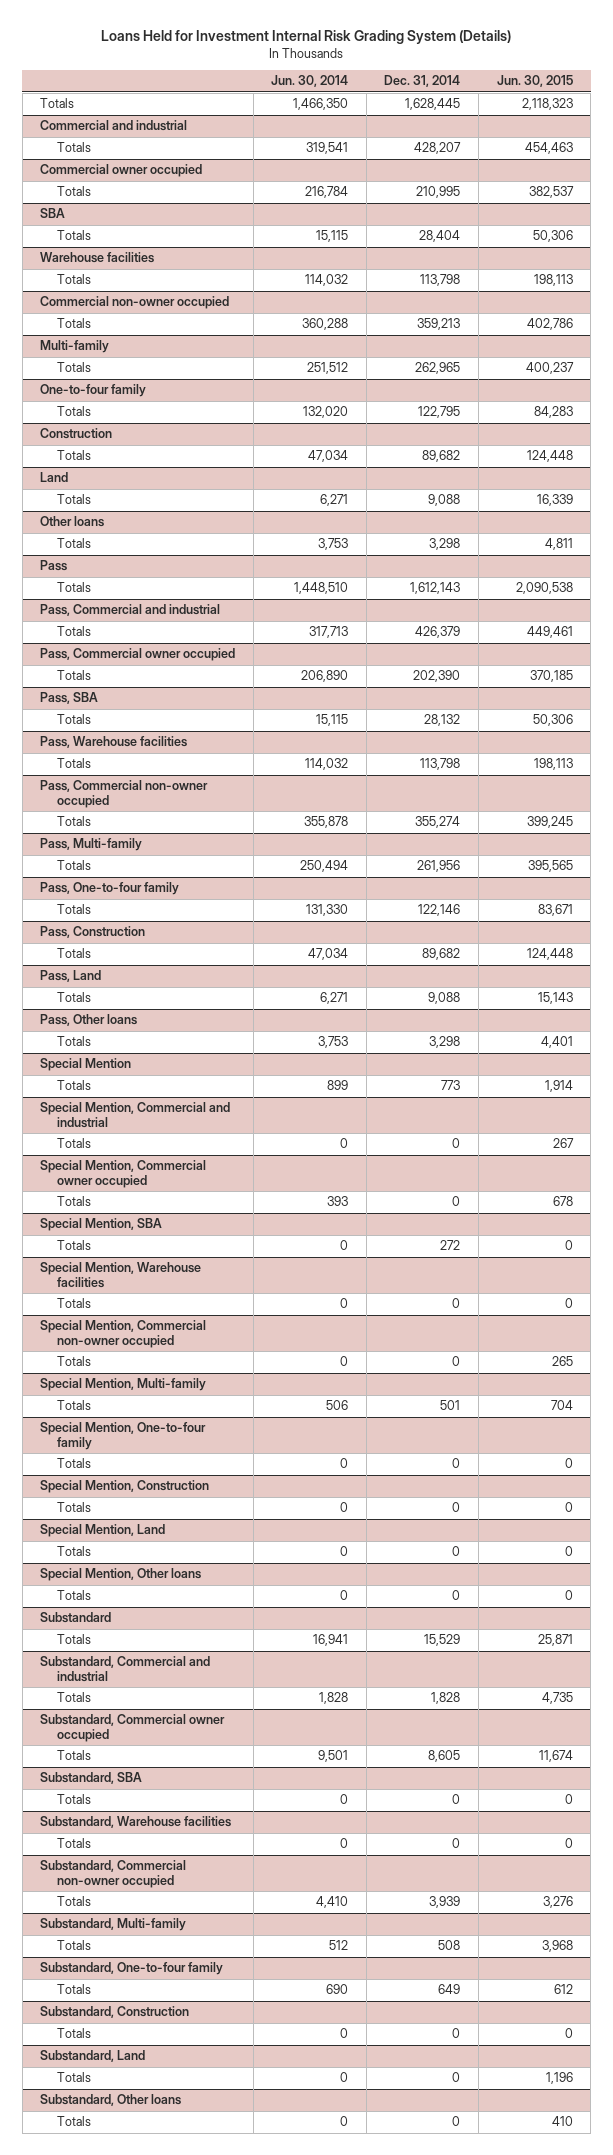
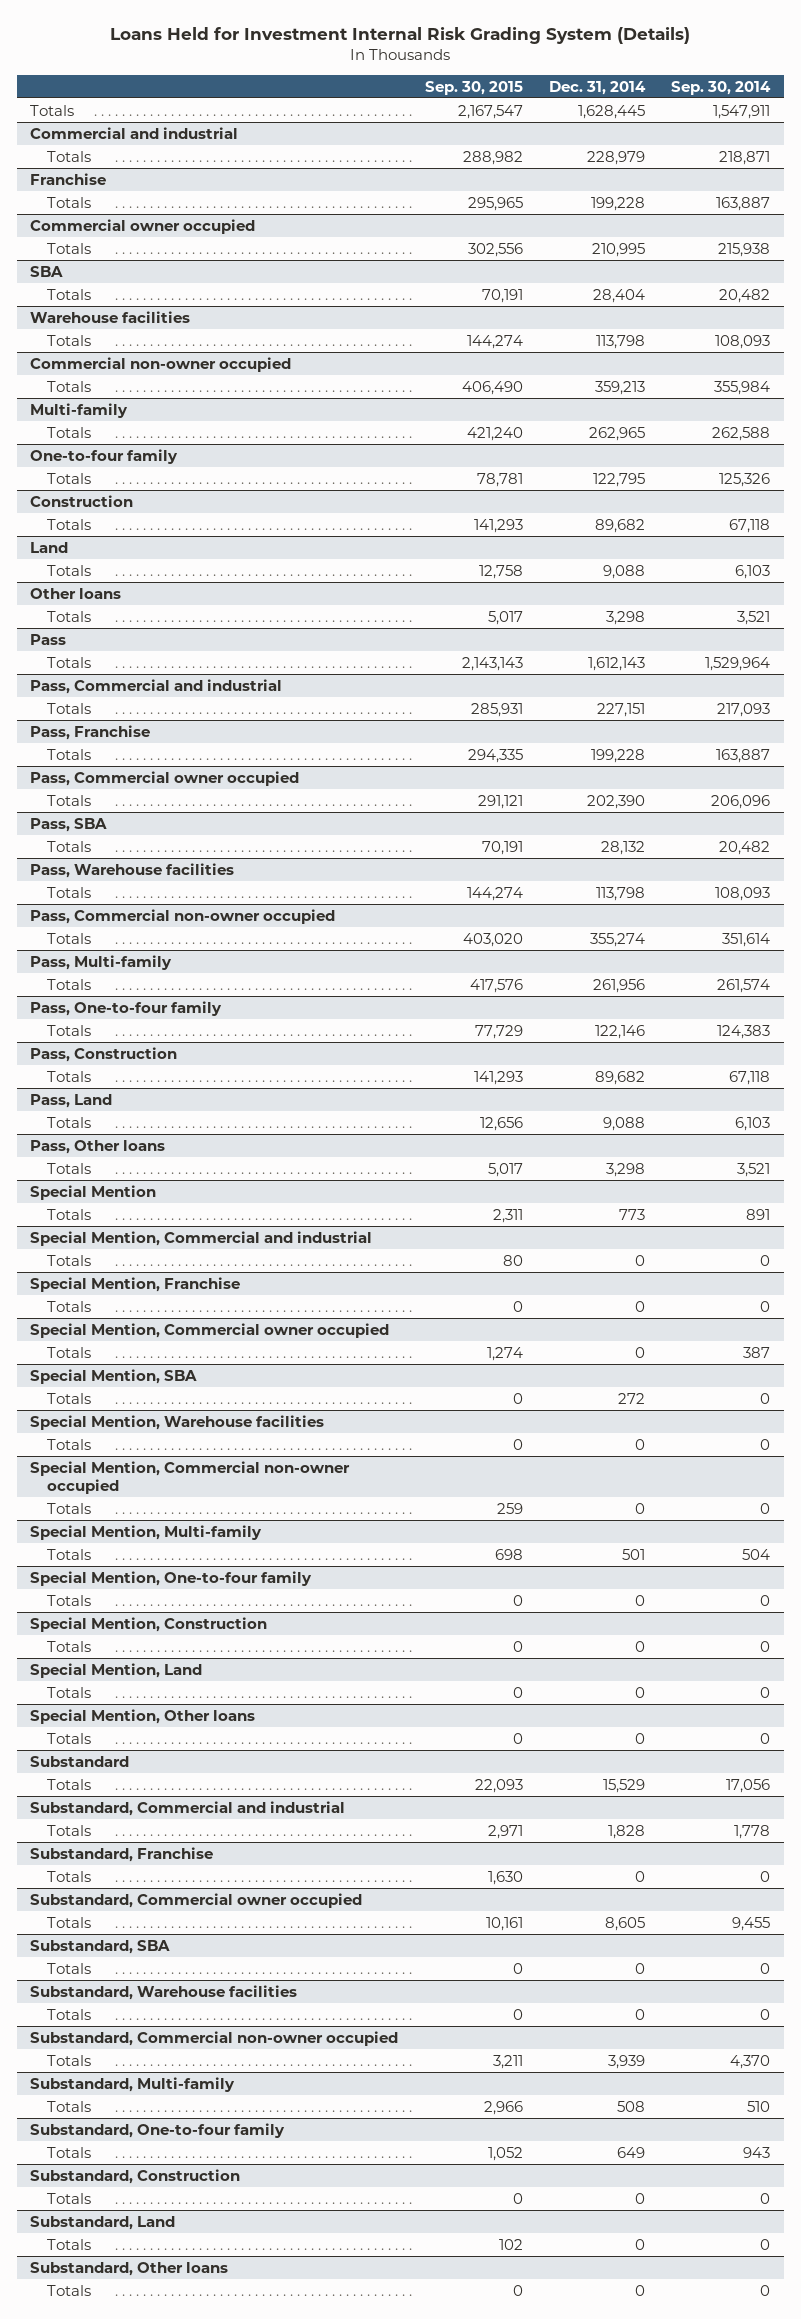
- | Jun. 30, 2014 | Dec. 31, 2014 | Jun. 30, 2015
+ | Sep. 30, 2015 | Dec. 31, 2014 | Sep. 30, 2014
@ Commercial and industrial
- Totals | 319,541 | 428,207 | 454,463
+ Totals | 288,982 | 228,979 | 218,871
+ Franchise
+ Totals | 295,965 | 199,228 | 163,887
@ Pass, Commercial and industrial
- Totals | 317,713 | 426,379 | 449,461
+ Totals | 285,931 | 227,151 | 217,093
+ Pass, Franchise
+ Totals | 294,335 | 199,228 | 163,887
+ Special Mention, Franchise
+ Totals | 0 | 0 | 0
+ Substandard, Franchise
+ Totals | 1,630 | 0 | 0

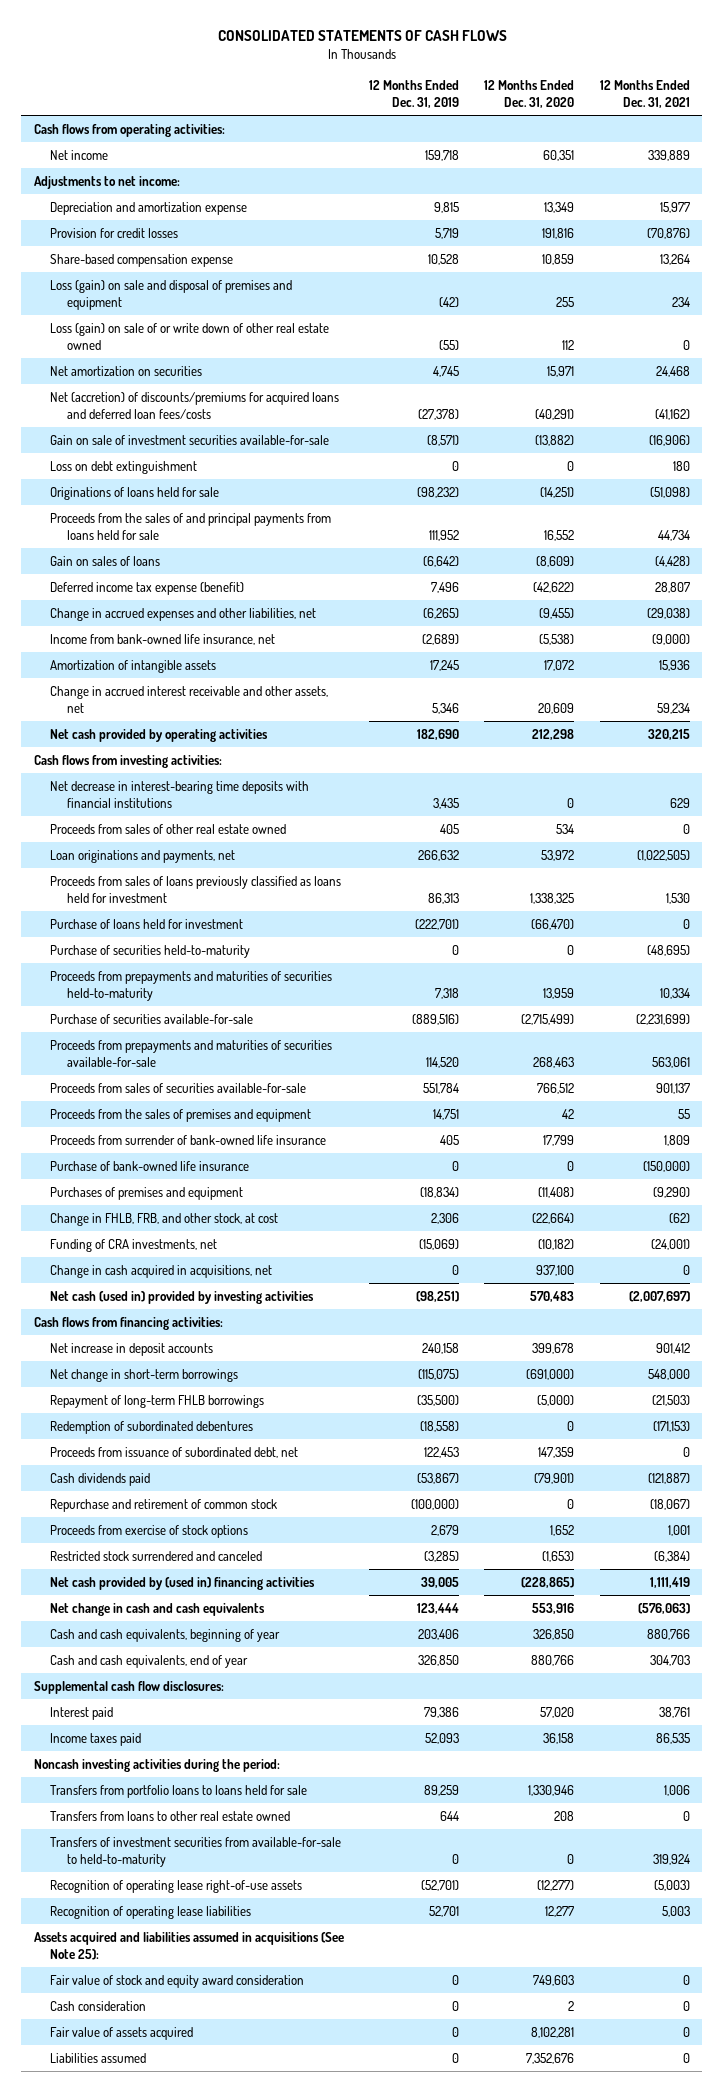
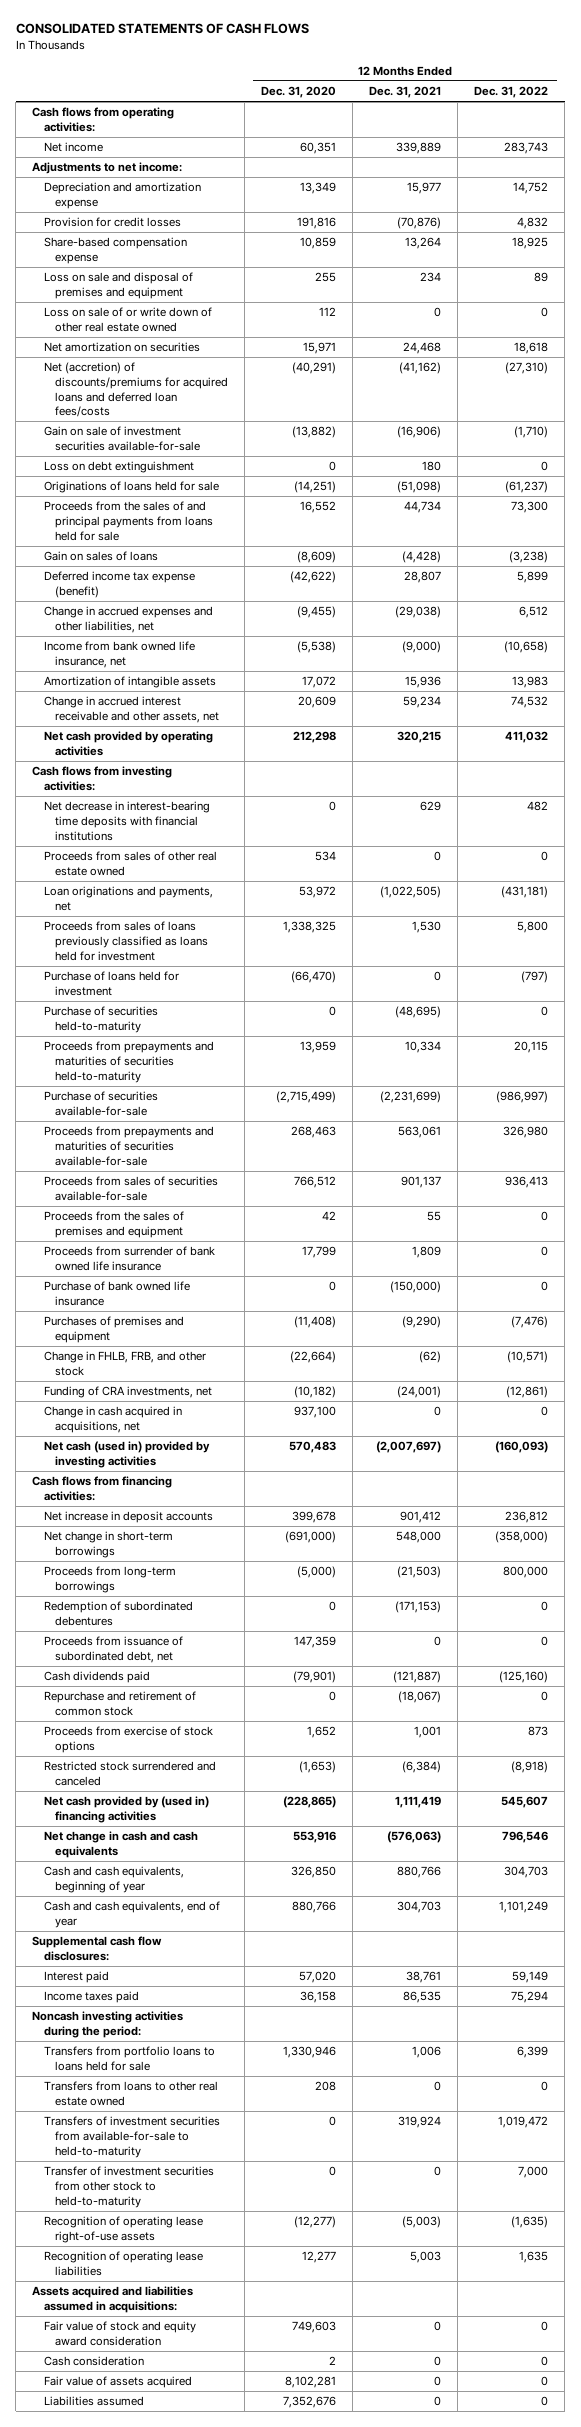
- | 12 Months Ended Dec. 31, 2019 | 12 Months Ended Dec. 31, 2020 | 12 Months Ended Dec. 31, 2021
+ | 12 Months Ended Dec. 31, 2020 | 12 Months Ended Dec. 31, 2021 | 12 Months Ended Dec. 31, 2022
- Loss (gain) on sale and disposal of premises and equipment | (42) | 255 | 234
- Loss (gain) on sale of or write down of other real estate owned | (55) | 112 | 0
+ Loss on sale and disposal of premises and equipment | 255 | 234 | 89
+ Loss on sale of or write down of other real estate owned | 112 | 0 | 0
- Income from bank-owned life insurance, net | (2,689) | (5,538) | (9,000)
+ Income from bank owned life insurance, net | (5,538) | (9,000) | (10,658)
- Proceeds from surrender of bank-owned life insurance | 405 | 17,799 | 1,809
- Purchase of bank-owned life insurance | 0 | 0 | (150,000)
+ Proceeds from surrender of bank owned life insurance | 17,799 | 1,809 | 0
+ Purchase of bank owned life insurance | 0 | (150,000) | 0
- Change in FHLB, FRB, and other stock, at cost | 2,306 | (22,664) | (62)
+ Change in FHLB, FRB, and other stock | (22,664) | (62) | (10,571)
- Repayment of long-term FHLB borrowings | (35,500) | (5,000) | (21,503)
+ Proceeds from long-term borrowings | (5,000) | (21,503) | 800,000
+ Transfer of investment securities from other stock to held-to-maturity | 0 | 0 | 7,000
- Assets acquired and liabilities assumed in acquisitions (See Note 25):
+ Assets acquired and liabilities assumed in acquisitions:

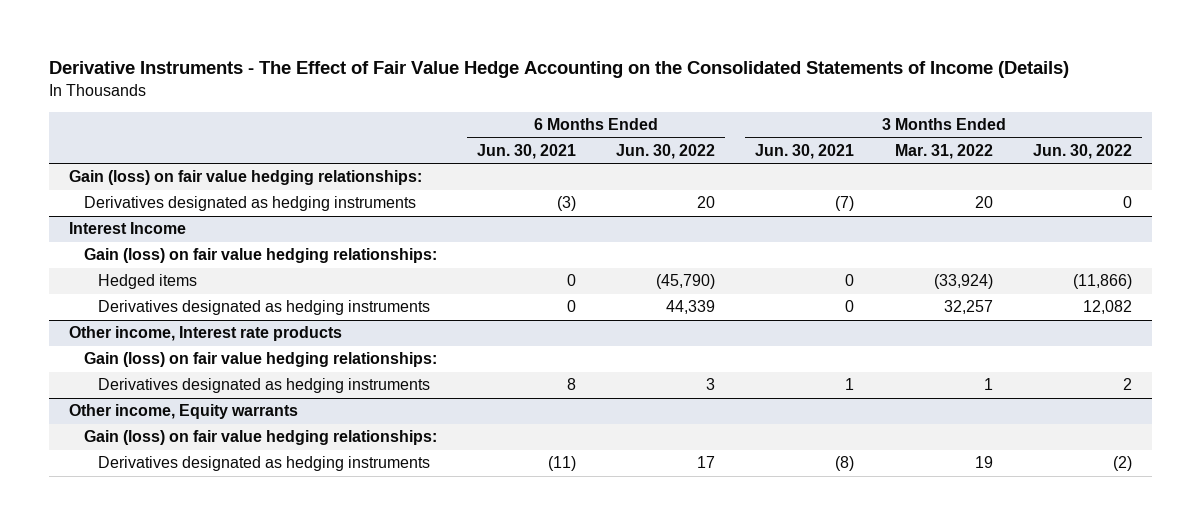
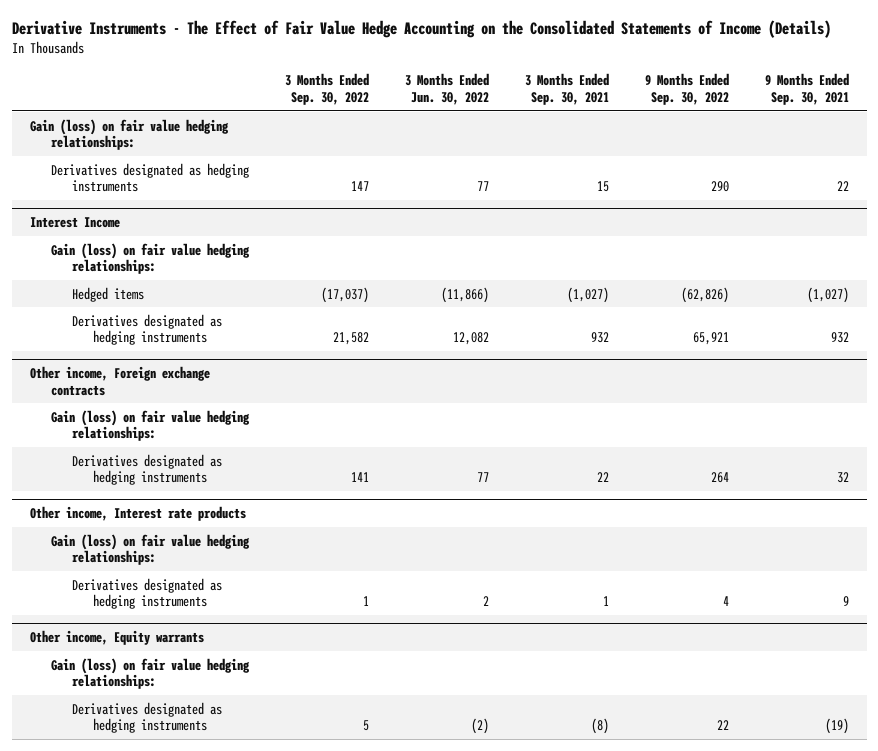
- | 6 Months Ended Jun. 30, 2021 | 6 Months Ended Jun. 30, 2022 | 3 Months Ended Jun. 30, 2021 | 3 Months Ended Mar. 31, 2022 | 3 Months Ended Jun. 30, 2022
+ | 3 Months Ended Sep. 30, 2022 | 3 Months Ended Jun. 30, 2022 | 3 Months Ended Sep. 30, 2021 | 9 Months Ended Sep. 30, 2022 | 9 Months Ended Sep. 30, 2021
- Derivatives designated as hedging instruments | (3) | 20 | (7) | 20 | 0
+ Derivatives designated as hedging instruments | 147 | 77 | 15 | 290 | 22
+ Other income, Foreign exchange contracts
+ Gain (loss) on fair value hedging relationships:
+ Derivatives designated as hedging instruments | 141 | 77 | 22 | 264 | 32

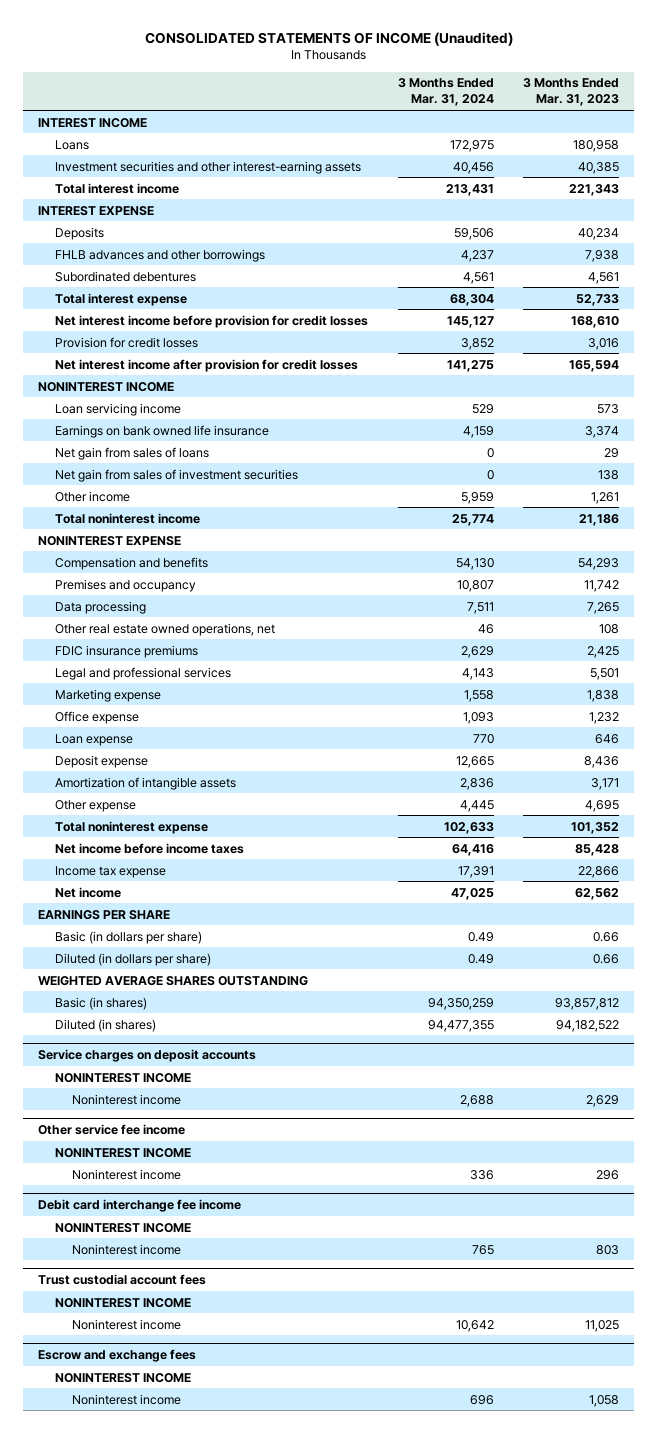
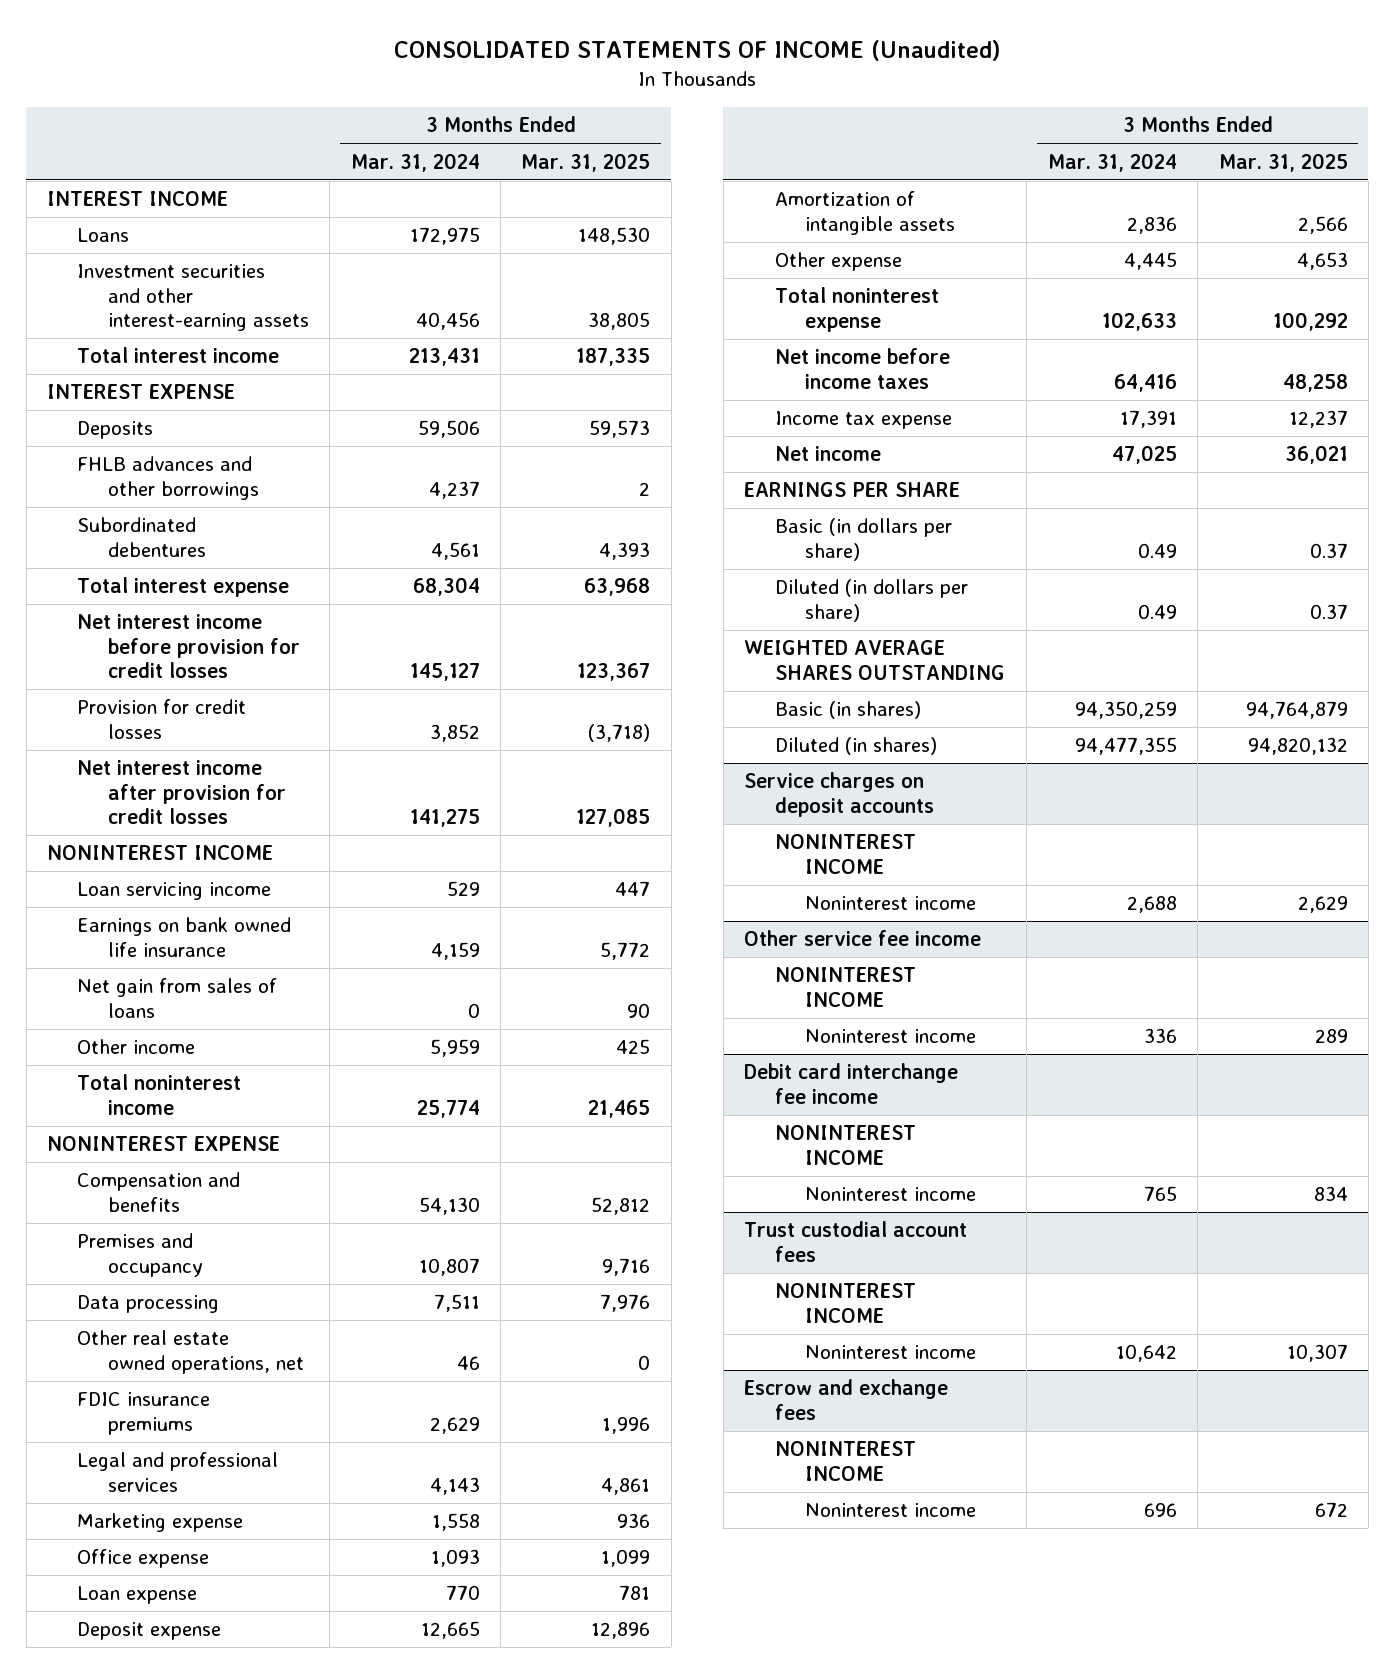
- | 3 Months Ended Mar. 31, 2024 | 3 Months Ended Mar. 31, 2023
+ | 3 Months Ended Mar. 31, 2024 | 3 Months Ended Mar. 31, 2025
- Net gain from sales of investment securities | 0 | 138

